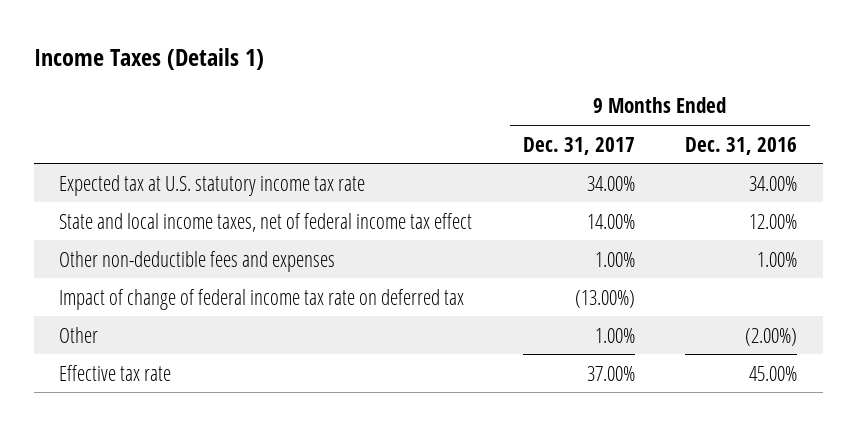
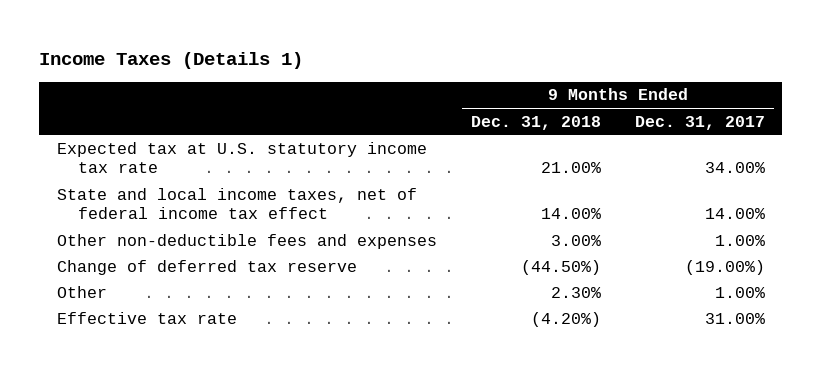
- | 9 Months Ended Dec. 31, 2017 | 9 Months Ended Dec. 31, 2016
+ | 9 Months Ended Dec. 31, 2018 | 9 Months Ended Dec. 31, 2017
- Impact of change of federal income tax rate on deferred tax | (13.00%) |
+ Change of deferred tax reserve | (44.50%) | (19.00%)
- Effective tax rate | 37.00% | 45.00%
+ Effective tax rate | (4.20%) | 31.00%

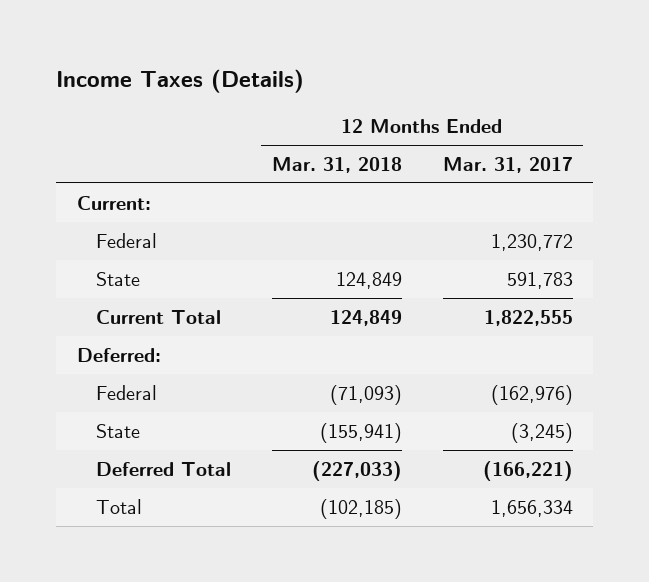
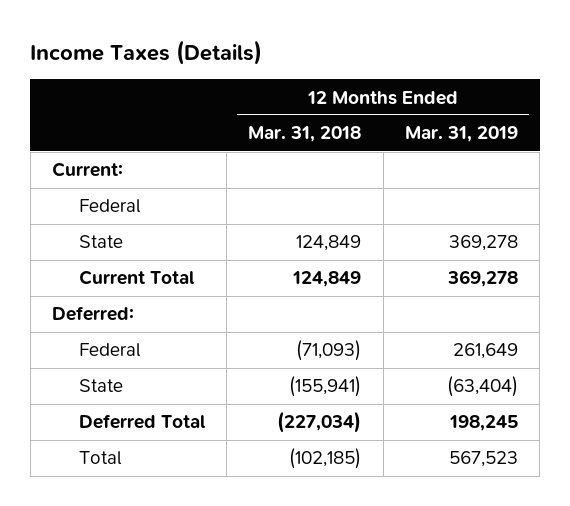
- | 12 Months Ended Mar. 31, 2018 | 12 Months Ended Mar. 31, 2017
+ | 12 Months Ended Mar. 31, 2018 | 12 Months Ended Mar. 31, 2019
- Deferred Total | (227,033) | (166,221)
+ Deferred Total | (227,034) | 198,245

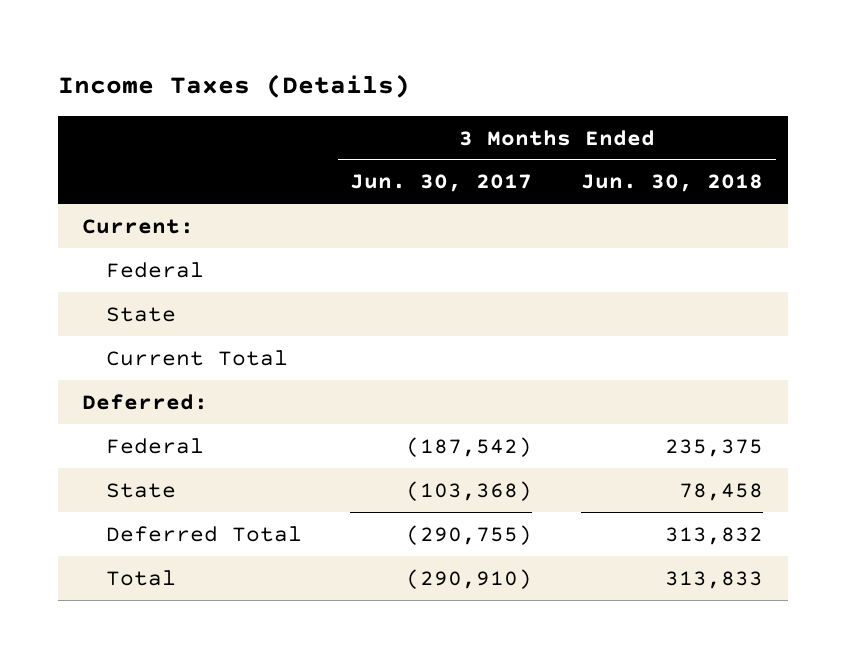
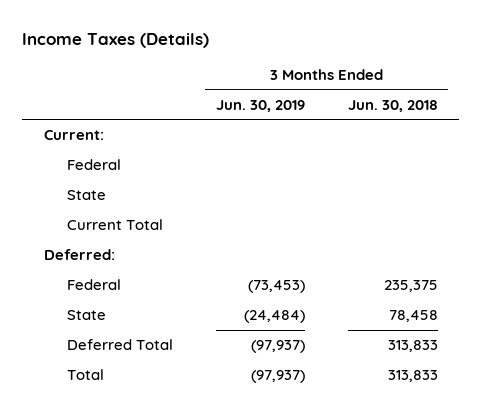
- | 3 Months Ended Jun. 30, 2017 | 3 Months Ended Jun. 30, 2018
+ | 3 Months Ended Jun. 30, 2019 | 3 Months Ended Jun. 30, 2018
- Deferred Total | (290,755) | 313,832
+ Deferred Total | (97,937) | 313,833

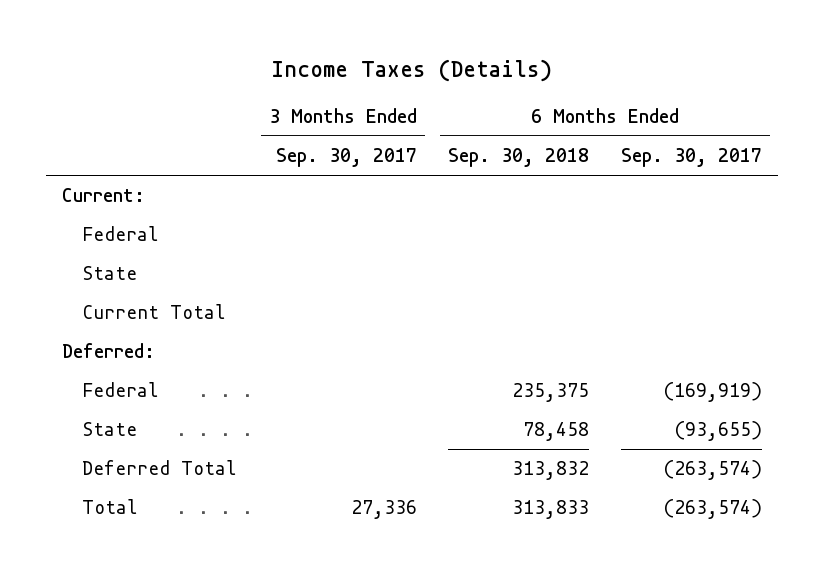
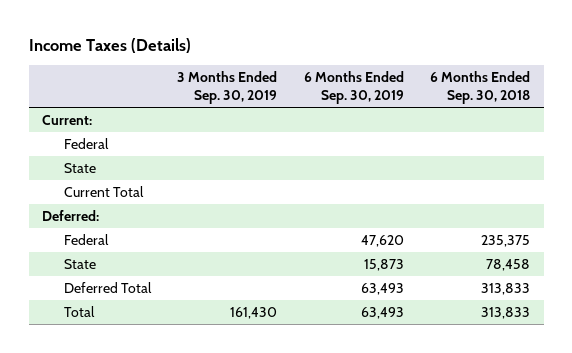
- | 3 Months Ended Sep. 30, 2017 | 6 Months Ended Sep. 30, 2018 | 6 Months Ended Sep. 30, 2017
+ | 3 Months Ended Sep. 30, 2019 | 6 Months Ended Sep. 30, 2019 | 6 Months Ended Sep. 30, 2018
- Deferred Total | | 313,832 | (263,574)
+ Deferred Total | | 63,493 | 313,833

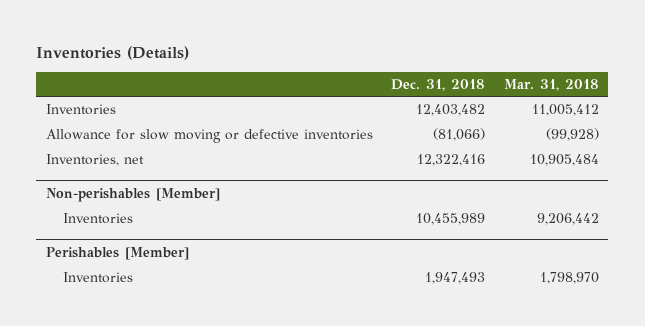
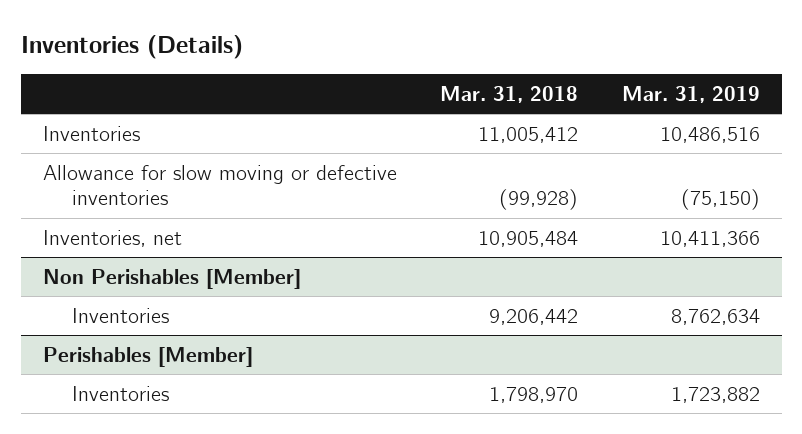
- | Dec. 31, 2018 | Mar. 31, 2018
+ | Mar. 31, 2018 | Mar. 31, 2019
- Non-perishables [Member]
+ Non Perishables [Member]

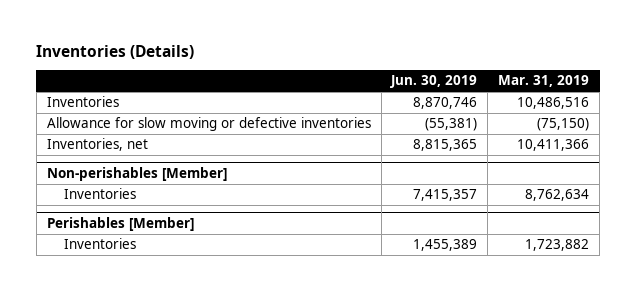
- | Mar. 31, 2018 | Mar. 31, 2019
+ | Jun. 30, 2019 | Mar. 31, 2019
- Non Perishables [Member]
+ Non-perishables [Member]

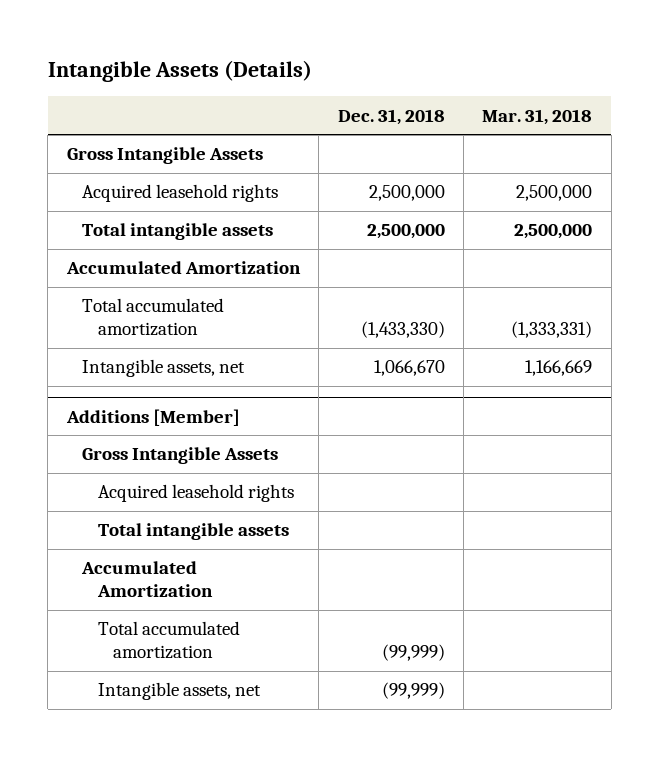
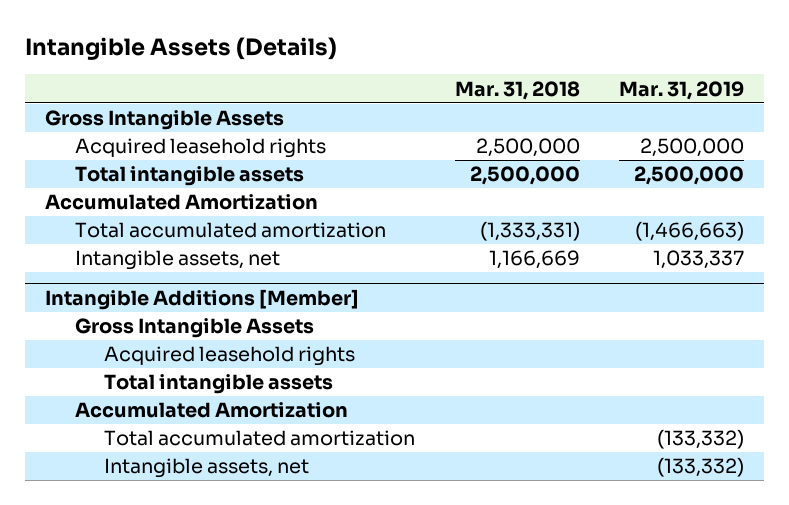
- | Dec. 31, 2018 | Mar. 31, 2018
+ | Mar. 31, 2018 | Mar. 31, 2019
- Additions [Member]
+ Intangible Additions [Member]

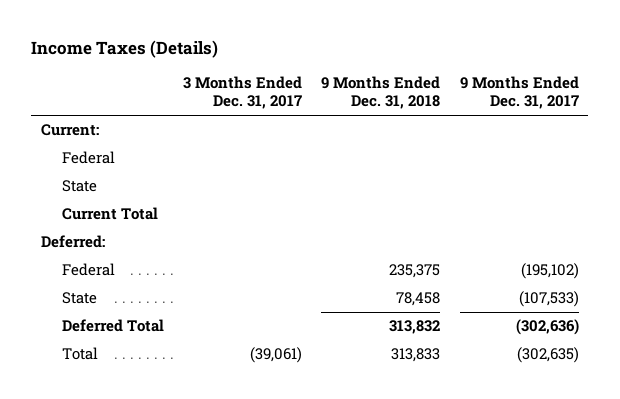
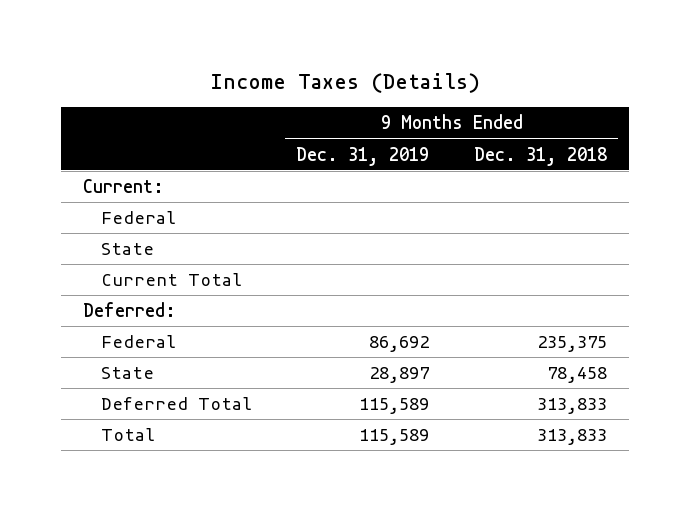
- | 3 Months Ended Dec. 31, 2017 | 9 Months Ended Dec. 31, 2018 | 9 Months Ended Dec. 31, 2017
+ | 9 Months Ended Dec. 31, 2019 | 9 Months Ended Dec. 31, 2018
- Deferred Total | | 313,832 | (302,636)
+ Deferred Total | 115,589 | 313,833

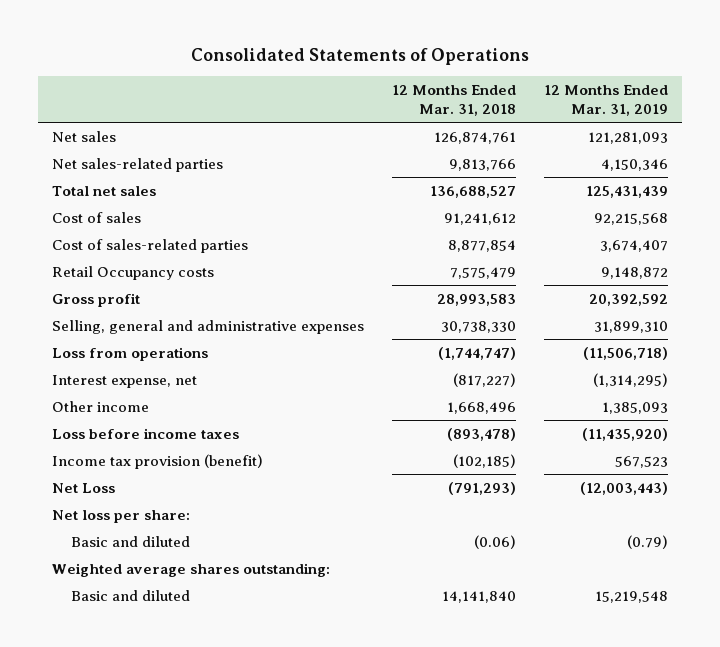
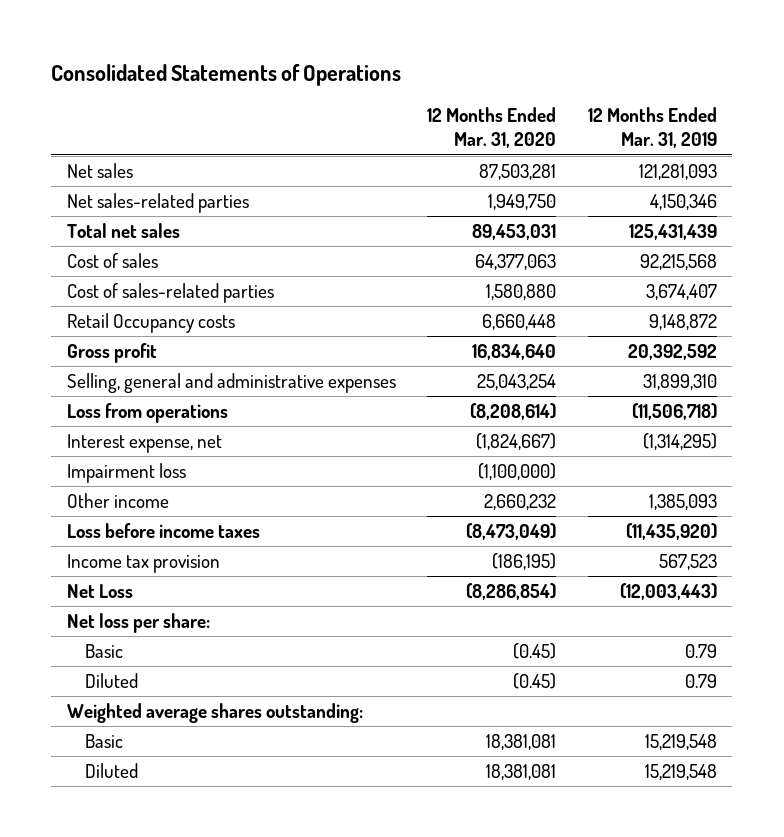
- | 12 Months Ended Mar. 31, 2018 | 12 Months Ended Mar. 31, 2019
+ | 12 Months Ended Mar. 31, 2020 | 12 Months Ended Mar. 31, 2019
+ Impairment loss | (1,100,000) |
- Income tax provision (benefit) | (102,185) | 567,523
+ Income tax provision | (186,195) | 567,523
- Basic and diluted | (0.06) | (0.79)
+ Basic | (0.45) | 0.79
+ Diluted | (0.45) | 0.79
- Basic and diluted | 14,141,840 | 15,219,548
+ Basic | 18,381,081 | 15,219,548
+ Diluted | 18,381,081 | 15,219,548

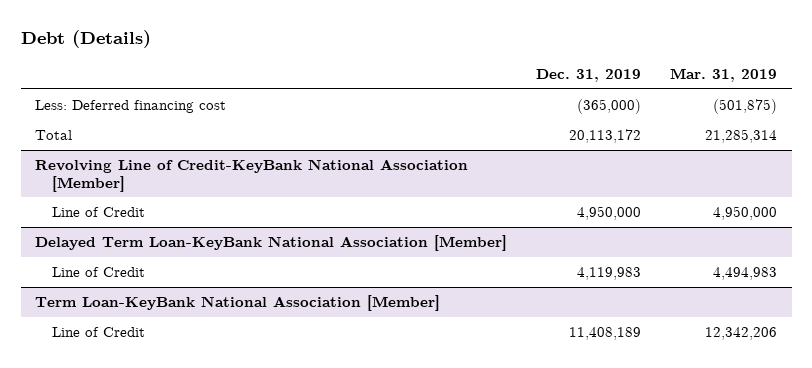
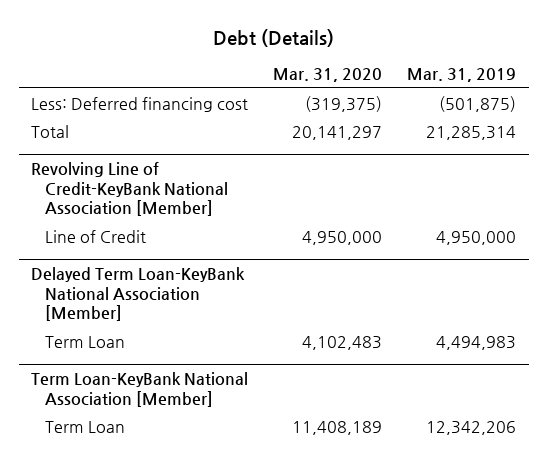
- | Dec. 31, 2019 | Mar. 31, 2019
+ | Mar. 31, 2020 | Mar. 31, 2019
@ Delayed Term Loan-KeyBank National Association [Member]
- Line of Credit | 4,119,983 | 4,494,983
+ Term Loan | 4,102,483 | 4,494,983
@ Term Loan-KeyBank National Association [Member]
- Line of Credit | 11,408,189 | 12,342,206
+ Term Loan | 11,408,189 | 12,342,206

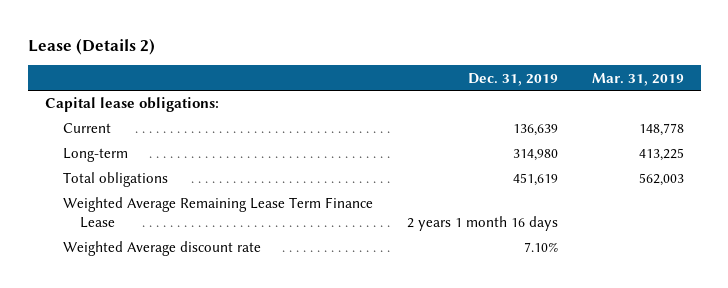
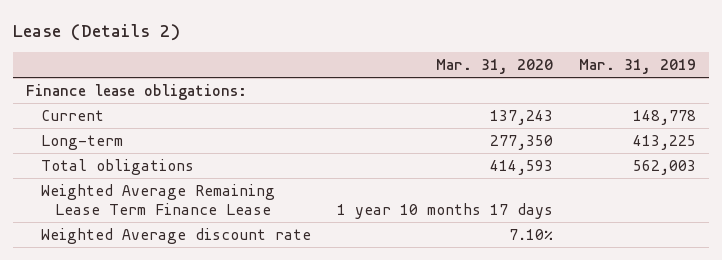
- | Dec. 31, 2019 | Mar. 31, 2019
+ | Mar. 31, 2020 | Mar. 31, 2019
- Capital lease obligations:
+ Finance lease obligations:

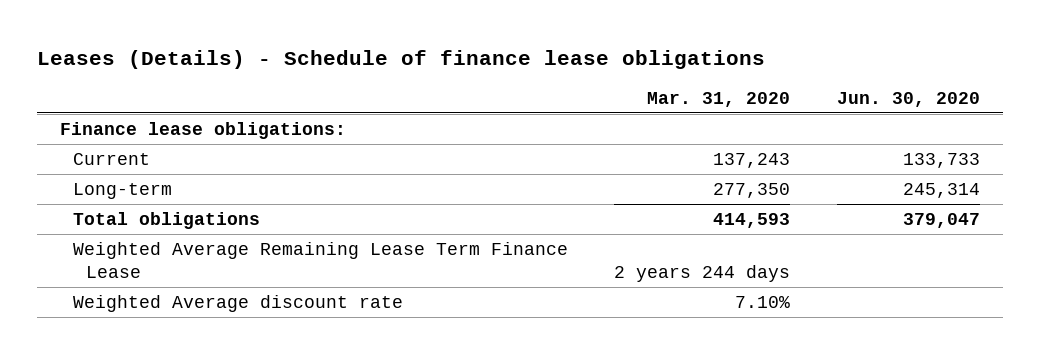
- Lease (Details 2)
+ Leases (Details) - Schedule of finance lease obligations
- | Mar. 31, 2020 | Mar. 31, 2019
+ | Mar. 31, 2020 | Jun. 30, 2020
- Weighted Average Remaining Lease Term Finance Lease | 1 year 10 months 17 days |
+ Weighted Average Remaining Lease Term Finance Lease | 2 years 244 days |

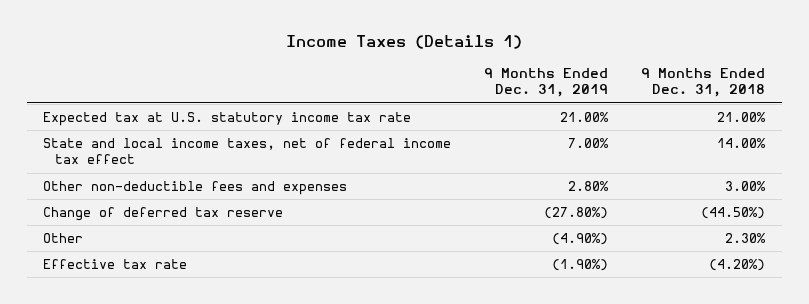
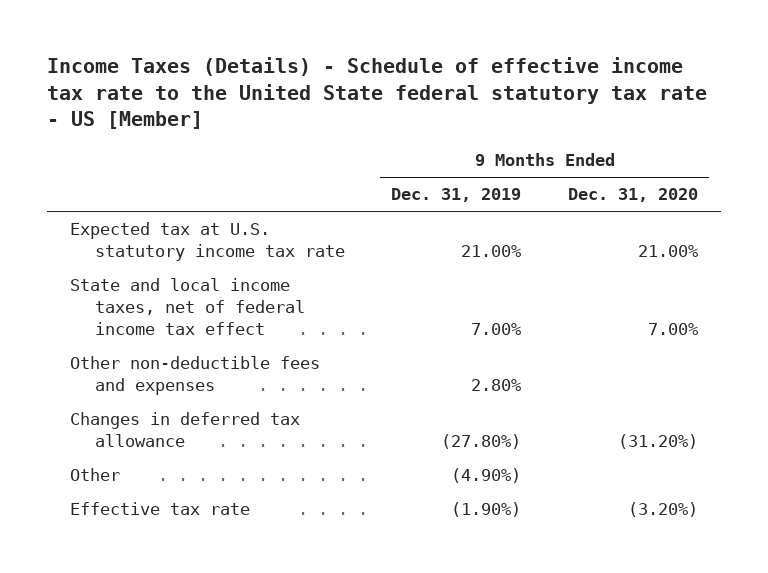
- Income Taxes (Details 1)
+ Income Taxes (Details) - Schedule of effective income tax rate to the United State federal statutory tax rate - US [Member]
- | 9 Months Ended Dec. 31, 2019 | 9 Months Ended Dec. 31, 2018
+ | 9 Months Ended Dec. 31, 2019 | 9 Months Ended Dec. 31, 2020
- Change of deferred tax reserve | (27.80%) | (44.50%)
+ Changes in deferred tax allowance | (27.80%) | (31.20%)

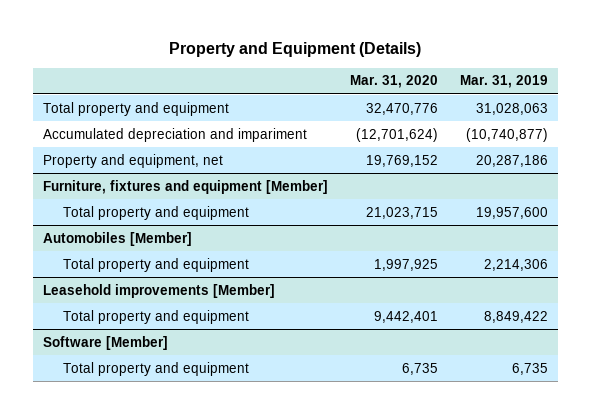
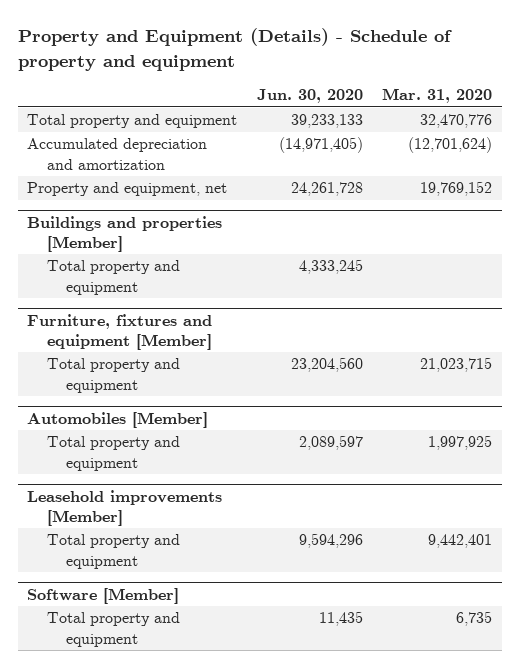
- Property and Equipment (Details)
+ Property and Equipment (Details) - Schedule of property and equipment
- | Mar. 31, 2020 | Mar. 31, 2019
+ | Jun. 30, 2020 | Mar. 31, 2020
- Accumulated depreciation and impariment | (12,701,624) | (10,740,877)
+ Accumulated depreciation and amortization | (14,971,405) | (12,701,624)
+ Buildings and properties [Member]
+ Total property and equipment | 4,333,245 |

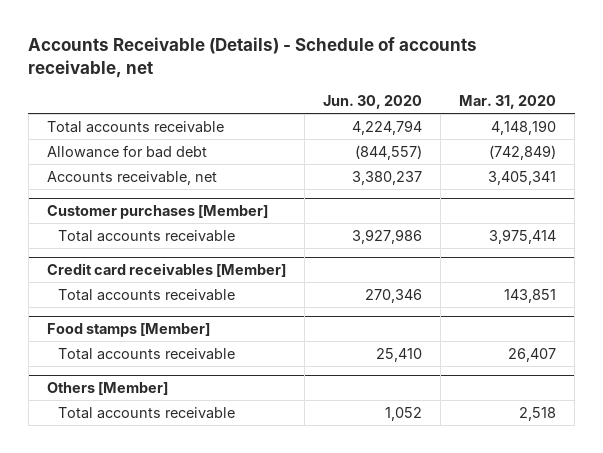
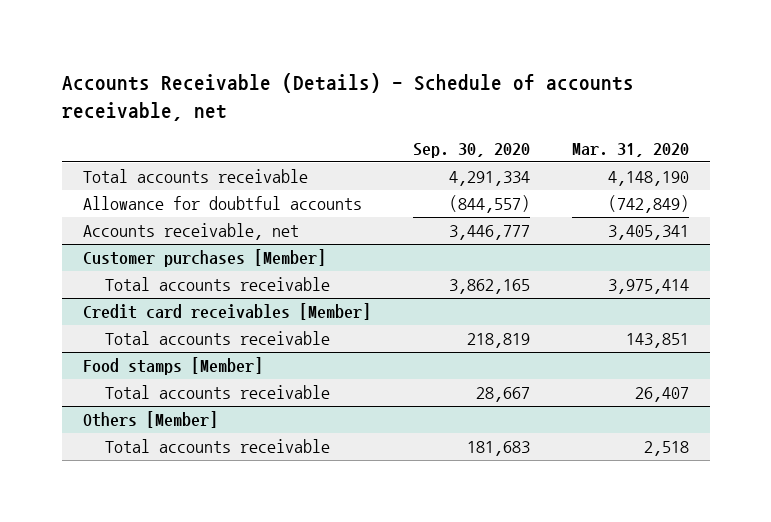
- | Jun. 30, 2020 | Mar. 31, 2020
+ | Sep. 30, 2020 | Mar. 31, 2020
- Allowance for bad debt | (844,557) | (742,849)
+ Allowance for doubtful accounts | (844,557) | (742,849)

